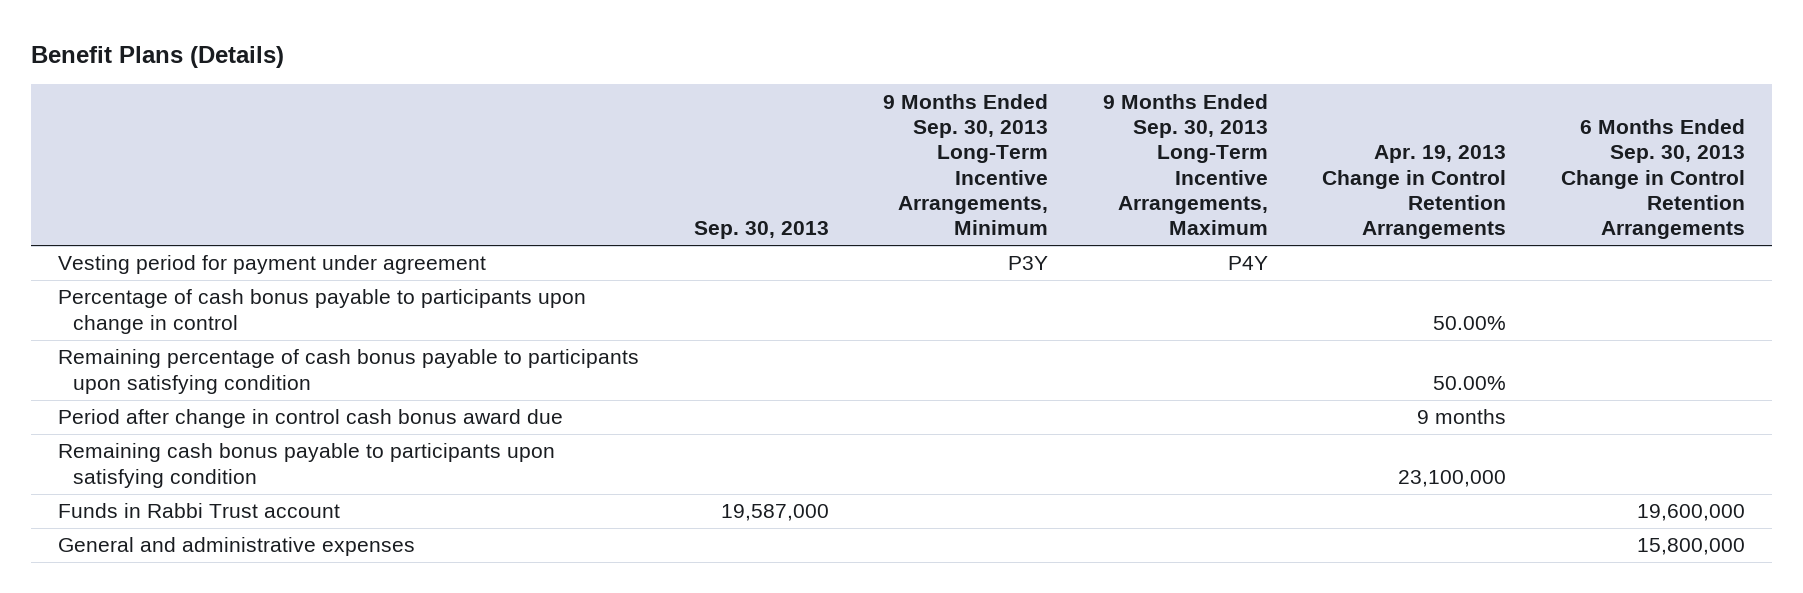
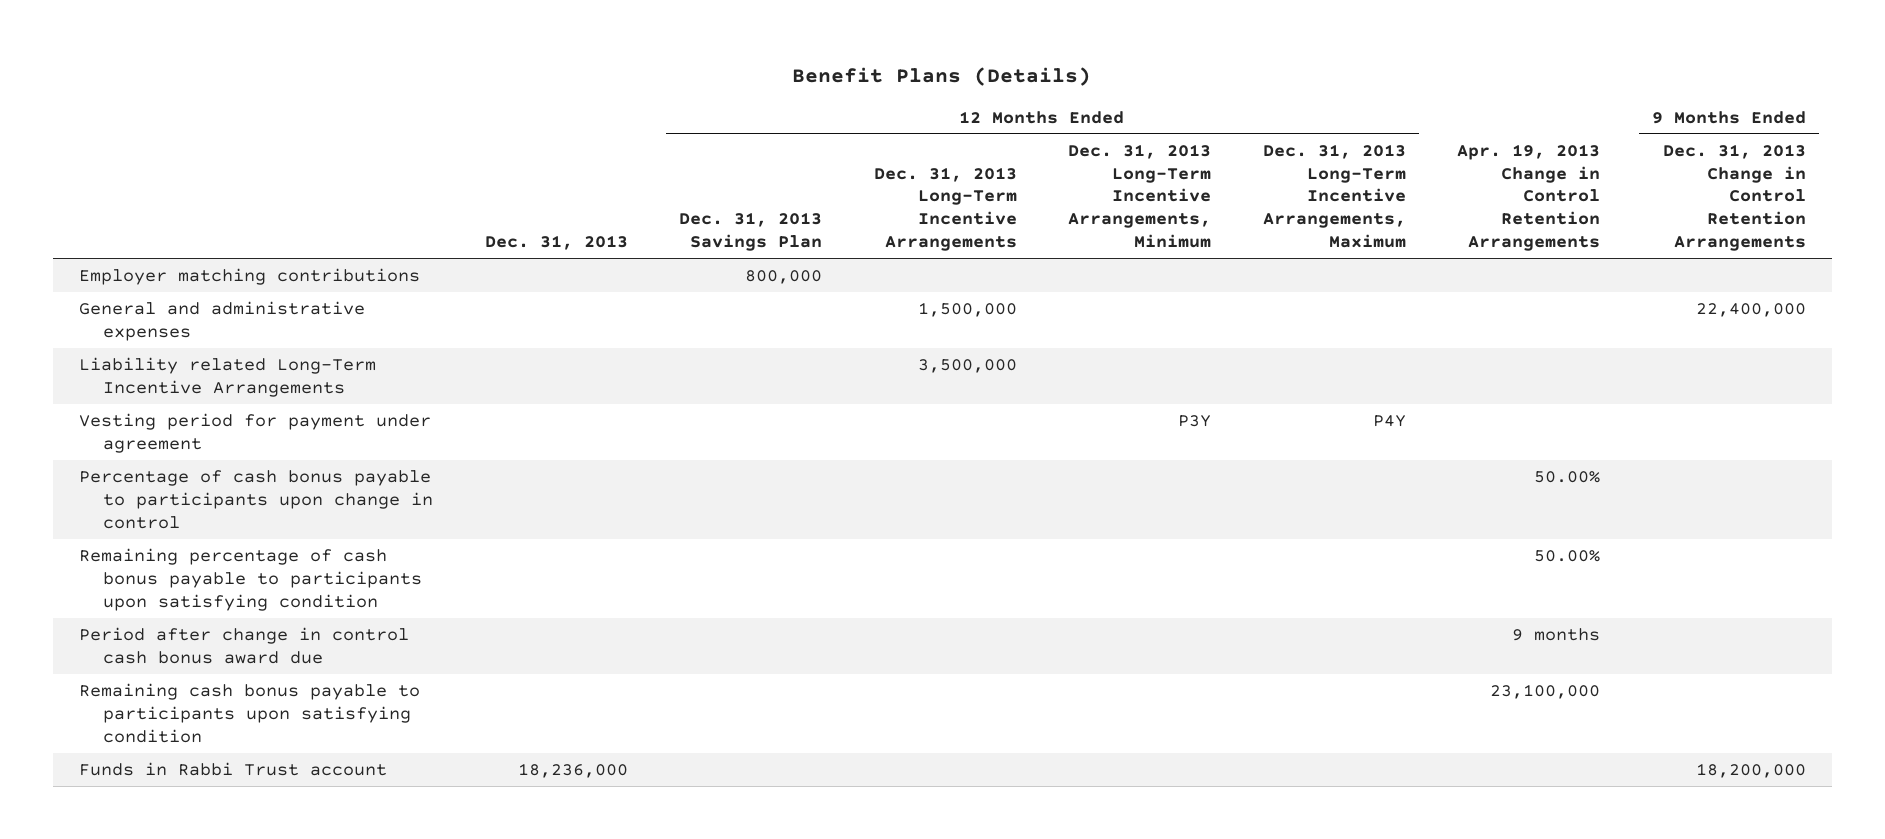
- | Sep. 30, 2013 | 9 Months Ended Sep. 30, 2013 Long-Term Incentive Arrangements, Minimum | 9 Months Ended Sep. 30, 2013 Long-Term Incentive Arrangements, Maximum | Apr. 19, 2013 Change in Control Retention Arrangements | 6 Months Ended Sep. 30, 2013 Change in Control Retention Arrangements
+ | Dec. 31, 2013 | 12 Months Ended Dec. 31, 2013 Savings Plan | 12 Months Ended Dec. 31, 2013 Long-Term Incentive Arrangements | 12 Months Ended Dec. 31, 2013 Long-Term Incentive Arrangements, Minimum | 12 Months Ended Dec. 31, 2013 Long-Term Incentive Arrangements, Maximum | Apr. 19, 2013 Change in Control Retention Arrangements | 9 Months Ended Dec. 31, 2013 Change in Control Retention Arrangements
+ Employer matching contributions | | 800,000 | | | | |
moved up: General and administrative expenses | | | 1,500,000 | | | | 22,400,000
+ Liability related Long-Term Incentive Arrangements | | | 3,500,000 | | | |

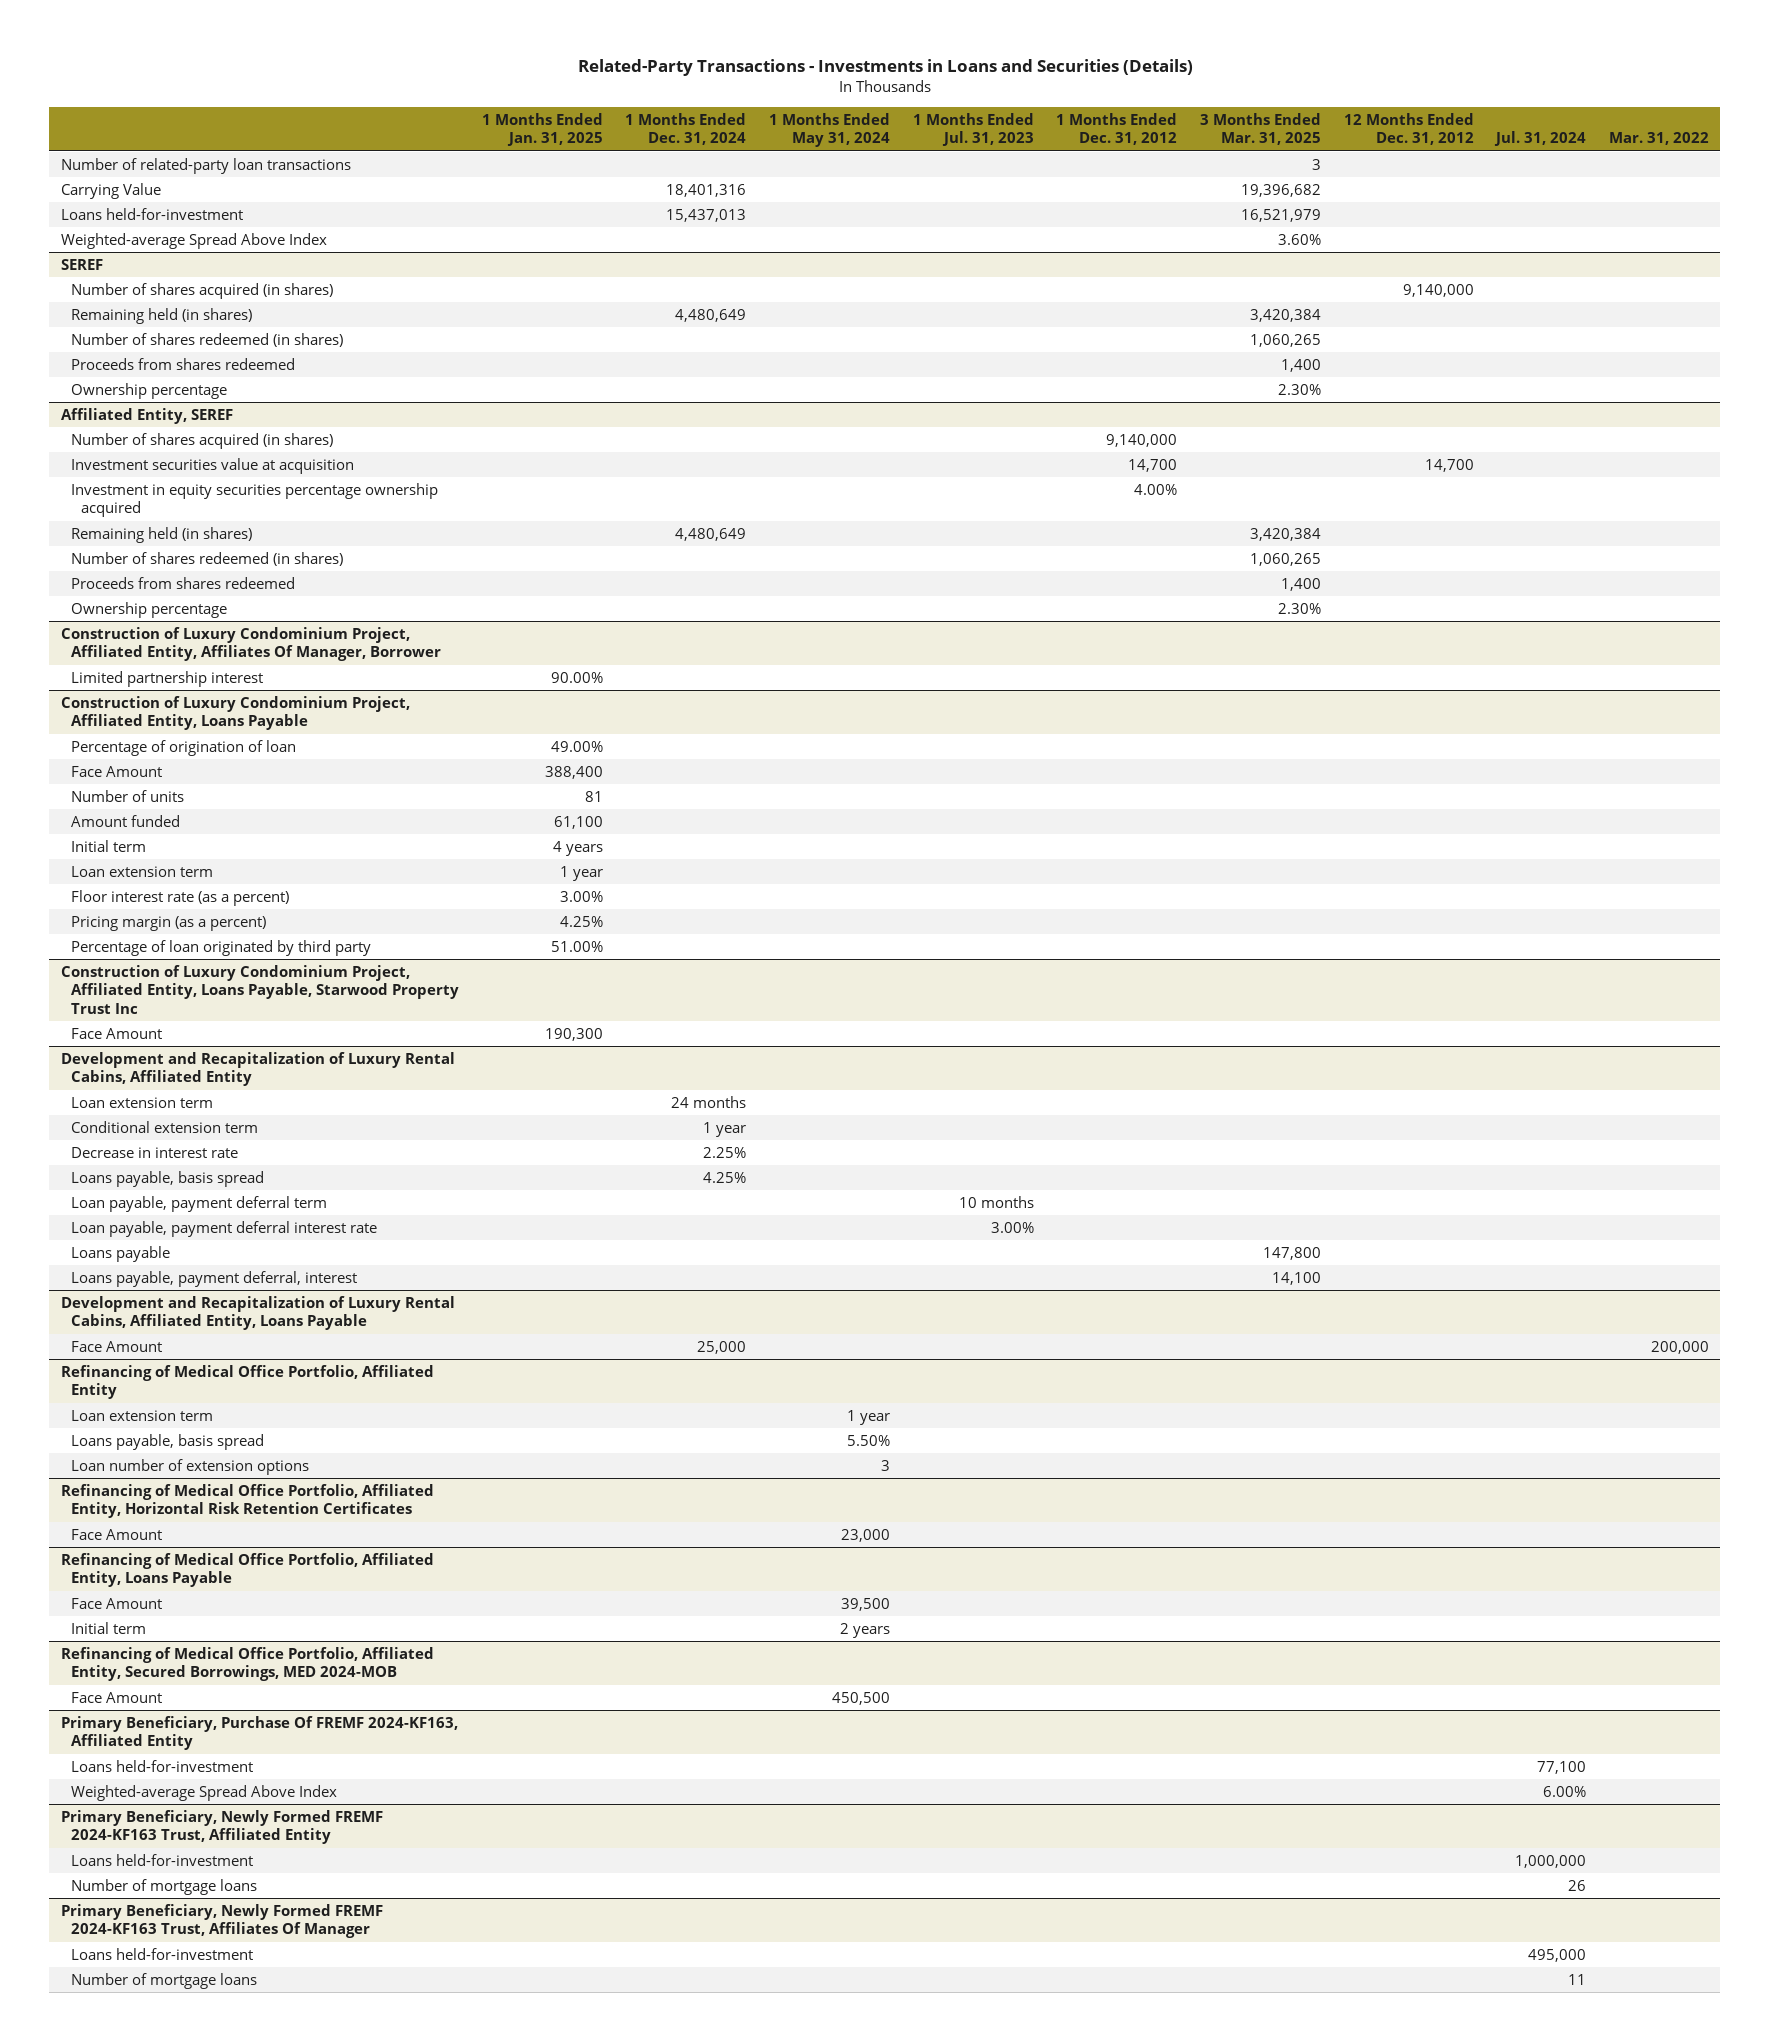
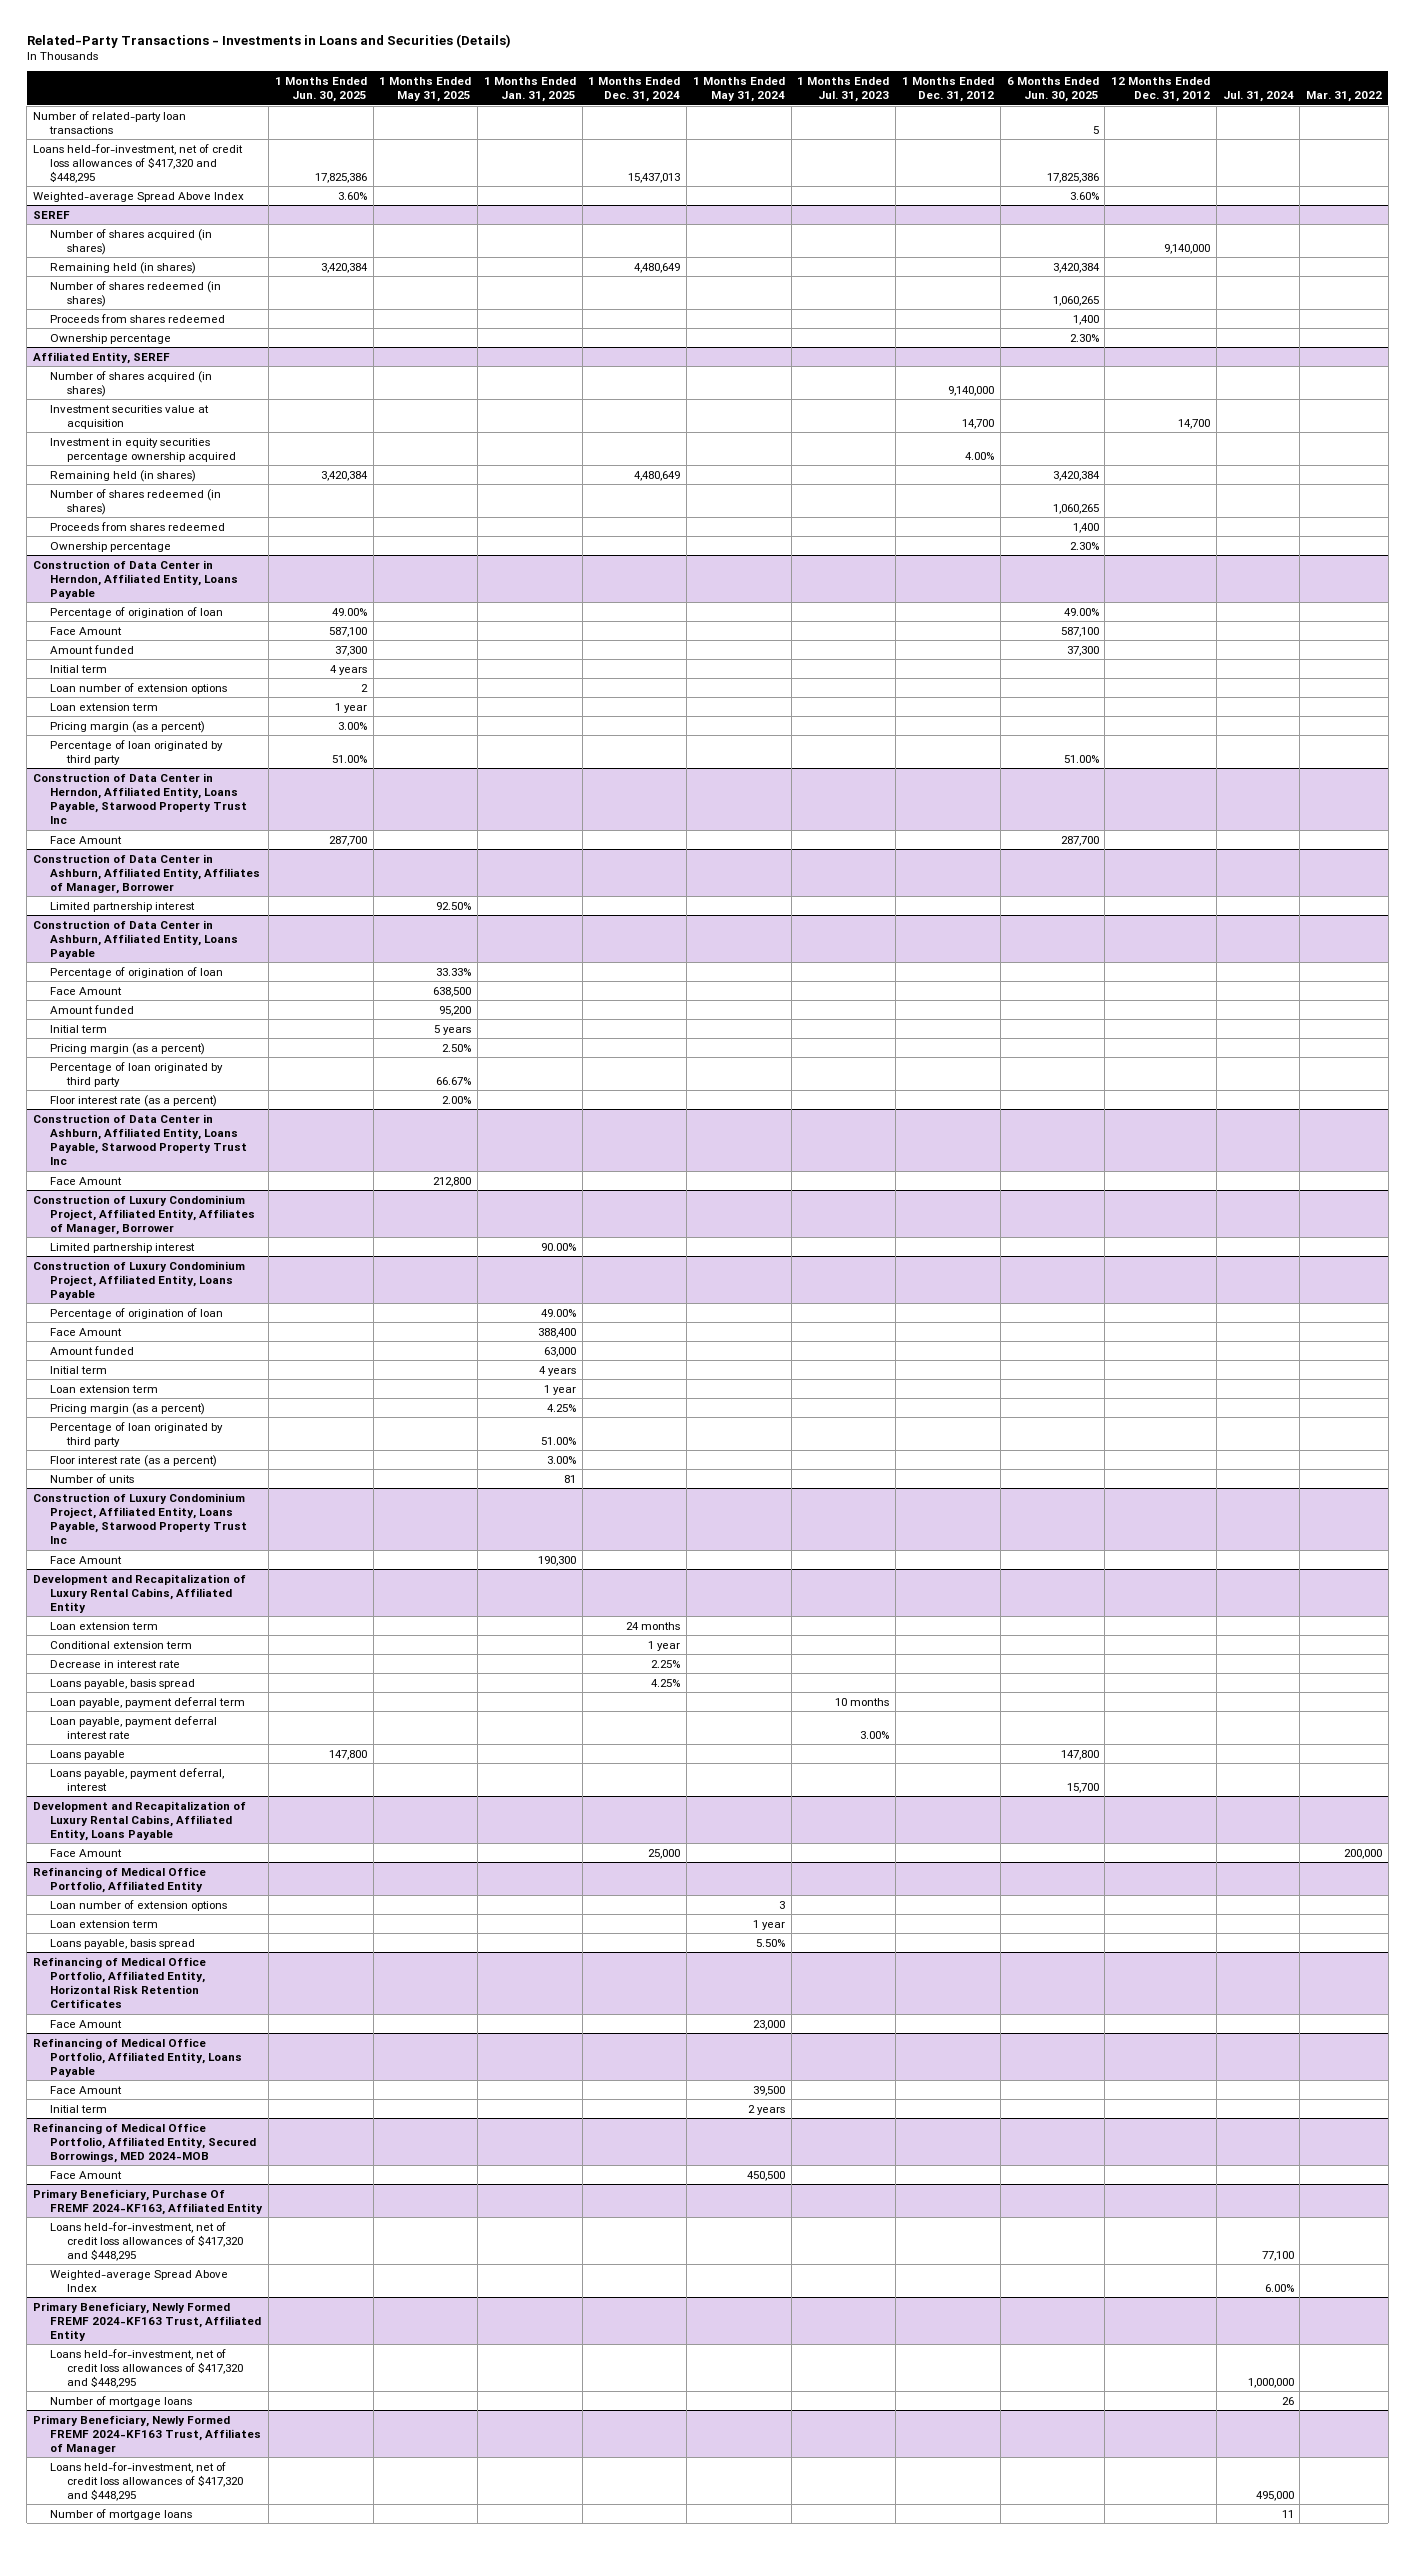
- | 1 Months Ended Jan. 31, 2025 | 1 Months Ended Dec. 31, 2024 | 1 Months Ended May 31, 2024 | 1 Months Ended Jul. 31, 2023 | 1 Months Ended Dec. 31, 2012 | 3 Months Ended Mar. 31, 2025 | 12 Months Ended Dec. 31, 2012 | Jul. 31, 2024 | Mar. 31, 2022
+ | 1 Months Ended Jun. 30, 2025 | 1 Months Ended May 31, 2025 | 1 Months Ended Jan. 31, 2025 | 1 Months Ended Dec. 31, 2024 | 1 Months Ended May 31, 2024 | 1 Months Ended Jul. 31, 2023 | 1 Months Ended Dec. 31, 2012 | 6 Months Ended Jun. 30, 2025 | 12 Months Ended Dec. 31, 2012 | Jul. 31, 2024 | Mar. 31, 2022
- Carrying Value | | 18,401,316 | | | | 19,396,682 | | |
- Loans held-for-investment | | 15,437,013 | | | | 16,521,979 | | |
+ Loans held-for-investment, net of credit loss allowances of $417,320 and $448,295 | 17,825,386 | | | 15,437,013 | | | | 17,825,386 | | |
- Construction of Luxury Condominium Project, Affiliated Entity, Affiliates Of Manager, Borrower
+ Construction of Data Center in Herndon, Affiliated Entity, Loans Payable
+ Percentage of origination of loan | 49.00% | | | | | | | 49.00% | | |
+ Face Amount | 587,100 | | | | | | | 587,100 | | |
+ Amount funded | 37,300 | | | | | | | 37,300 | | |
+ Initial term | 4 years | | | | | | | | | |
+ Loan number of extension options | 2 | | | | | | | | | |
+ Loan extension term | 1 year | | | | | | | | | |
+ Pricing margin (as a percent) | 3.00% | | | | | | | | | |
+ Percentage of loan originated by third party | 51.00% | | | | | | | 51.00% | | |
+ Construction of Data Center in Herndon, Affiliated Entity, Loans Payable, Starwood Property Trust Inc
+ Face Amount | 287,700 | | | | | | | 287,700 | | |
+ Construction of Data Center in Ashburn, Affiliated Entity, Affiliates of Manager, Borrower
+ Limited partnership interest | | 92.50% | | | | | | | | |
+ Construction of Data Center in Ashburn, Affiliated Entity, Loans Payable
+ Percentage of origination of loan | | 33.33% | | | | | | | | |
+ Face Amount | | 638,500 | | | | | | | | |
+ Amount funded | | 95,200 | | | | | | | | |
+ Initial term | | 5 years | | | | | | | | |
+ Pricing margin (as a percent) | | 2.50% | | | | | | | | |
+ Percentage of loan originated by third party | | 66.67% | | | | | | | | |
+ Floor interest rate (as a percent) | | 2.00% | | | | | | | | |
+ Construction of Data Center in Ashburn, Affiliated Entity, Loans Payable, Starwood Property Trust Inc
+ Face Amount | | 212,800 | | | | | | | | |
+ Construction of Luxury Condominium Project, Affiliated Entity, Affiliates of Manager, Borrower
@ Construction of Luxury Condominium Project, Affiliated Entity, Loans Payable
- Amount funded | 61,100 | | | | | | | |
+ Amount funded | | | 63,000 | | | | | | | |
moved down: Floor interest rate (as a percent) | | | 3.00% | | | | | | | |
moved down: Number of units | | | 81 | | | | | | | |
@ Refinancing of Medical Office Portfolio, Affiliated Entity
moved up: Loan number of extension options | | | | | 3 | | | | | |
@ Primary Beneficiary, Purchase Of FREMF 2024-KF163, Affiliated Entity
- Loans held-for-investment | | | | | | | | 77,100 |
+ Loans held-for-investment, net of credit loss allowances of $417,320 and $448,295 | | | | | | | | | | 77,100 |
@ Primary Beneficiary, Newly Formed FREMF 2024-KF163 Trust, Affiliated Entity
- Loans held-for-investment | | | | | | | | 1,000,000 |
+ Loans held-for-investment, net of credit loss allowances of $417,320 and $448,295 | | | | | | | | | | 1,000,000 |
- Primary Beneficiary, Newly Formed FREMF 2024-KF163 Trust, Affiliates Of Manager
- Loans held-for-investment | | | | | | | | 495,000 |
+ Primary Beneficiary, Newly Formed FREMF 2024-KF163 Trust, Affiliates of Manager
+ Loans held-for-investment, net of credit loss allowances of $417,320 and $448,295 | | | | | | | | | | 495,000 |

